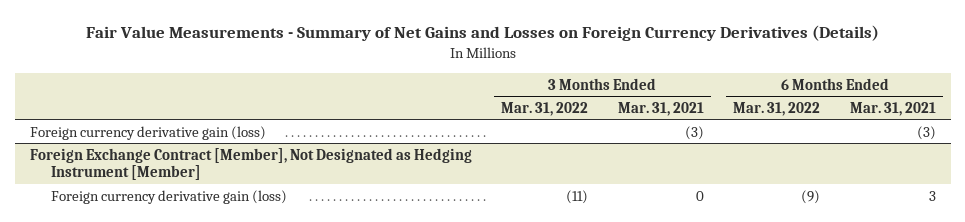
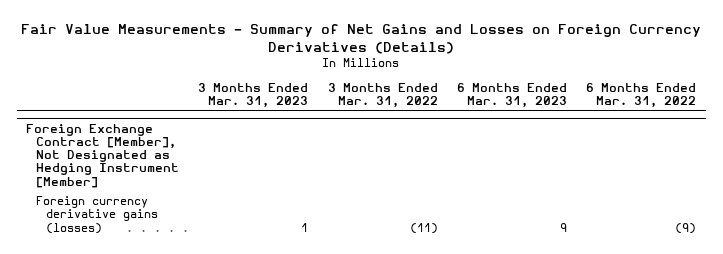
- | 3 Months Ended Mar. 31, 2022 | 3 Months Ended Mar. 31, 2021 | 6 Months Ended Mar. 31, 2022 | 6 Months Ended Mar. 31, 2021
+ | 3 Months Ended Mar. 31, 2023 | 3 Months Ended Mar. 31, 2022 | 6 Months Ended Mar. 31, 2023 | 6 Months Ended Mar. 31, 2022
- Foreign currency derivative gain (loss) | | (3) | | (3)
@ Foreign Exchange Contract [Member], Not Designated as Hedging Instrument [Member]
- Foreign currency derivative gain (loss) | (11) | 0 | (9) | 3
+ Foreign currency derivative gains (losses) | 1 | (11) | 9 | (9)

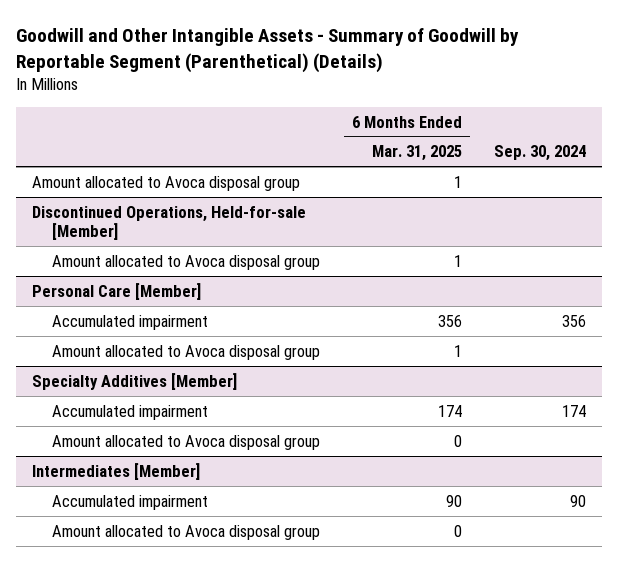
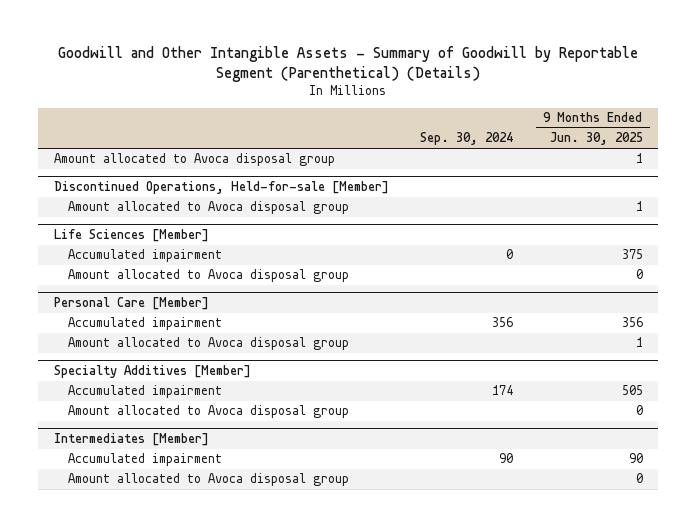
- | 6 Months Ended Mar. 31, 2025 | Sep. 30, 2024
+ | Sep. 30, 2024 | 9 Months Ended Jun. 30, 2025
+ Life Sciences [Member]
+ Accumulated impairment | 0 | 375
+ Amount allocated to Avoca disposal group | | 0

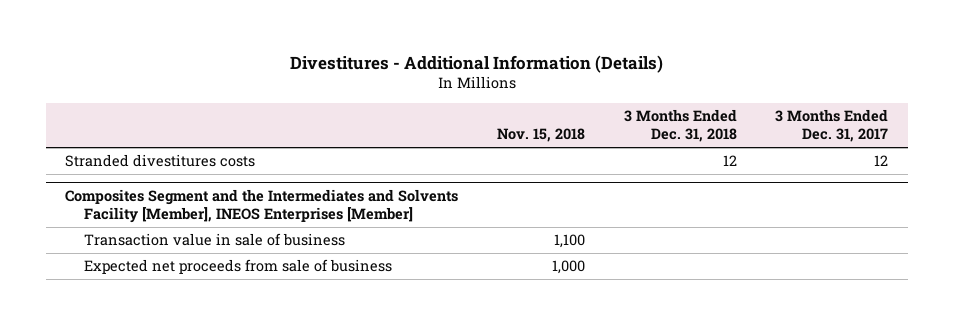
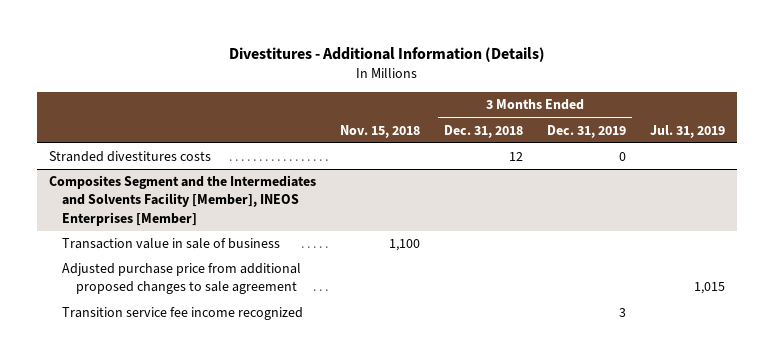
- | Nov. 15, 2018 | 3 Months Ended Dec. 31, 2018 | 3 Months Ended Dec. 31, 2017
+ | Nov. 15, 2018 | 3 Months Ended Dec. 31, 2018 | 3 Months Ended Dec. 31, 2019 | Jul. 31, 2019
@ Composites Segment and the Intermediates and Solvents Facility [Member], INEOS Enterprises [Member]
- Expected net proceeds from sale of business | 1,000 | |
+ Adjusted purchase price from additional proposed changes to sale agreement | | | | 1,015
+ Transition service fee income recognized | | | 3 |

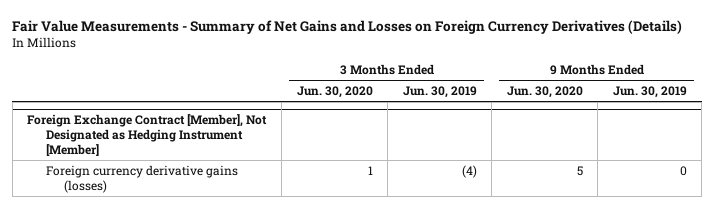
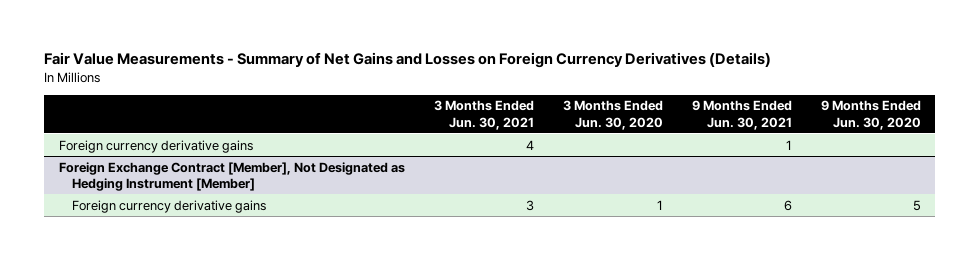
- | 3 Months Ended Jun. 30, 2020 | 3 Months Ended Jun. 30, 2019 | 9 Months Ended Jun. 30, 2020 | 9 Months Ended Jun. 30, 2019
+ | 3 Months Ended Jun. 30, 2021 | 3 Months Ended Jun. 30, 2020 | 9 Months Ended Jun. 30, 2021 | 9 Months Ended Jun. 30, 2020
+ Foreign currency derivative gains | 4 | | 1 |
@ Foreign Exchange Contract [Member], Not Designated as Hedging Instrument [Member]
- Foreign currency derivative gains (losses) | 1 | (4) | 5 | 0
+ Foreign currency derivative gains | 3 | 1 | 6 | 5

